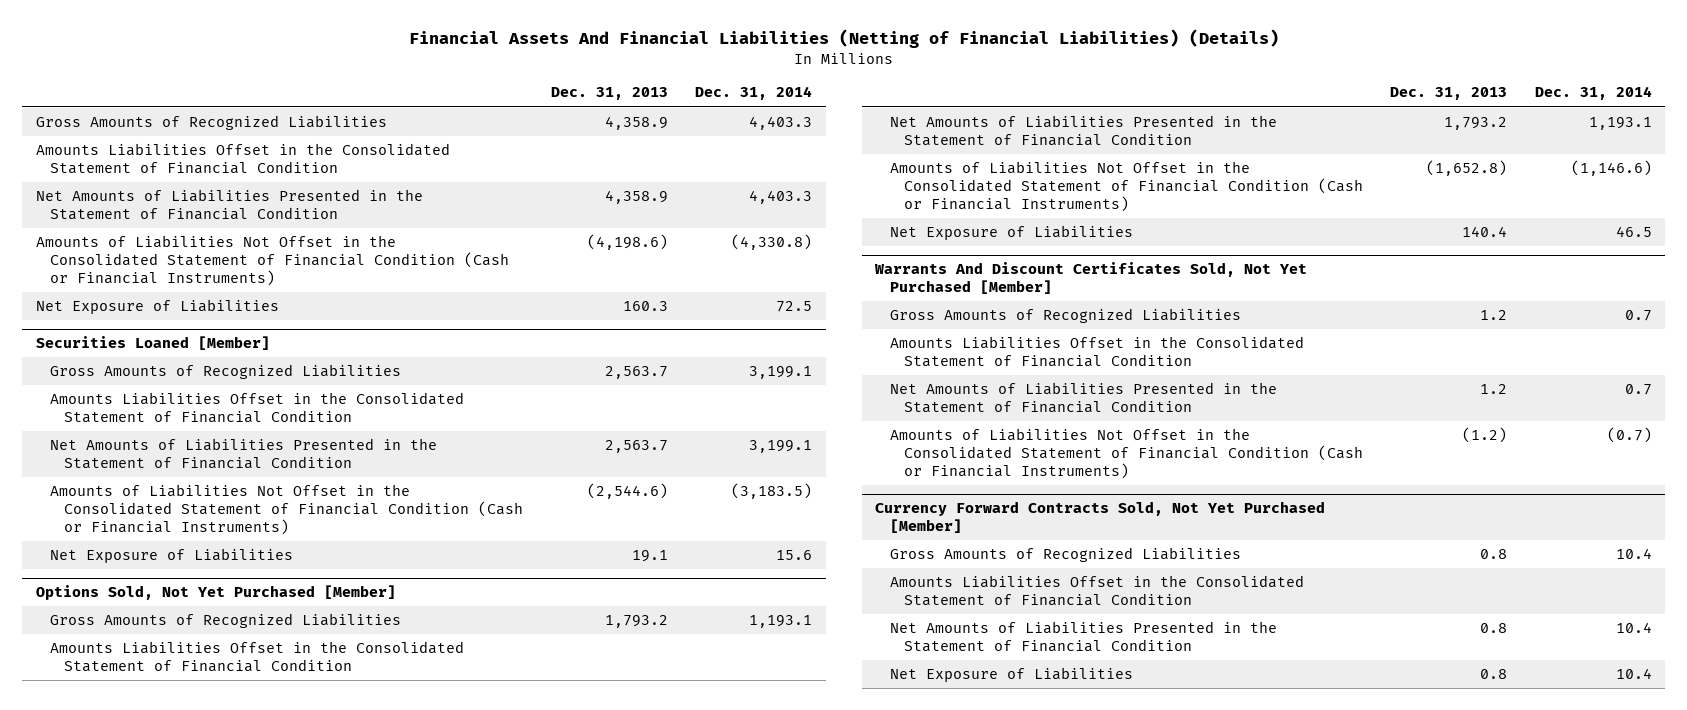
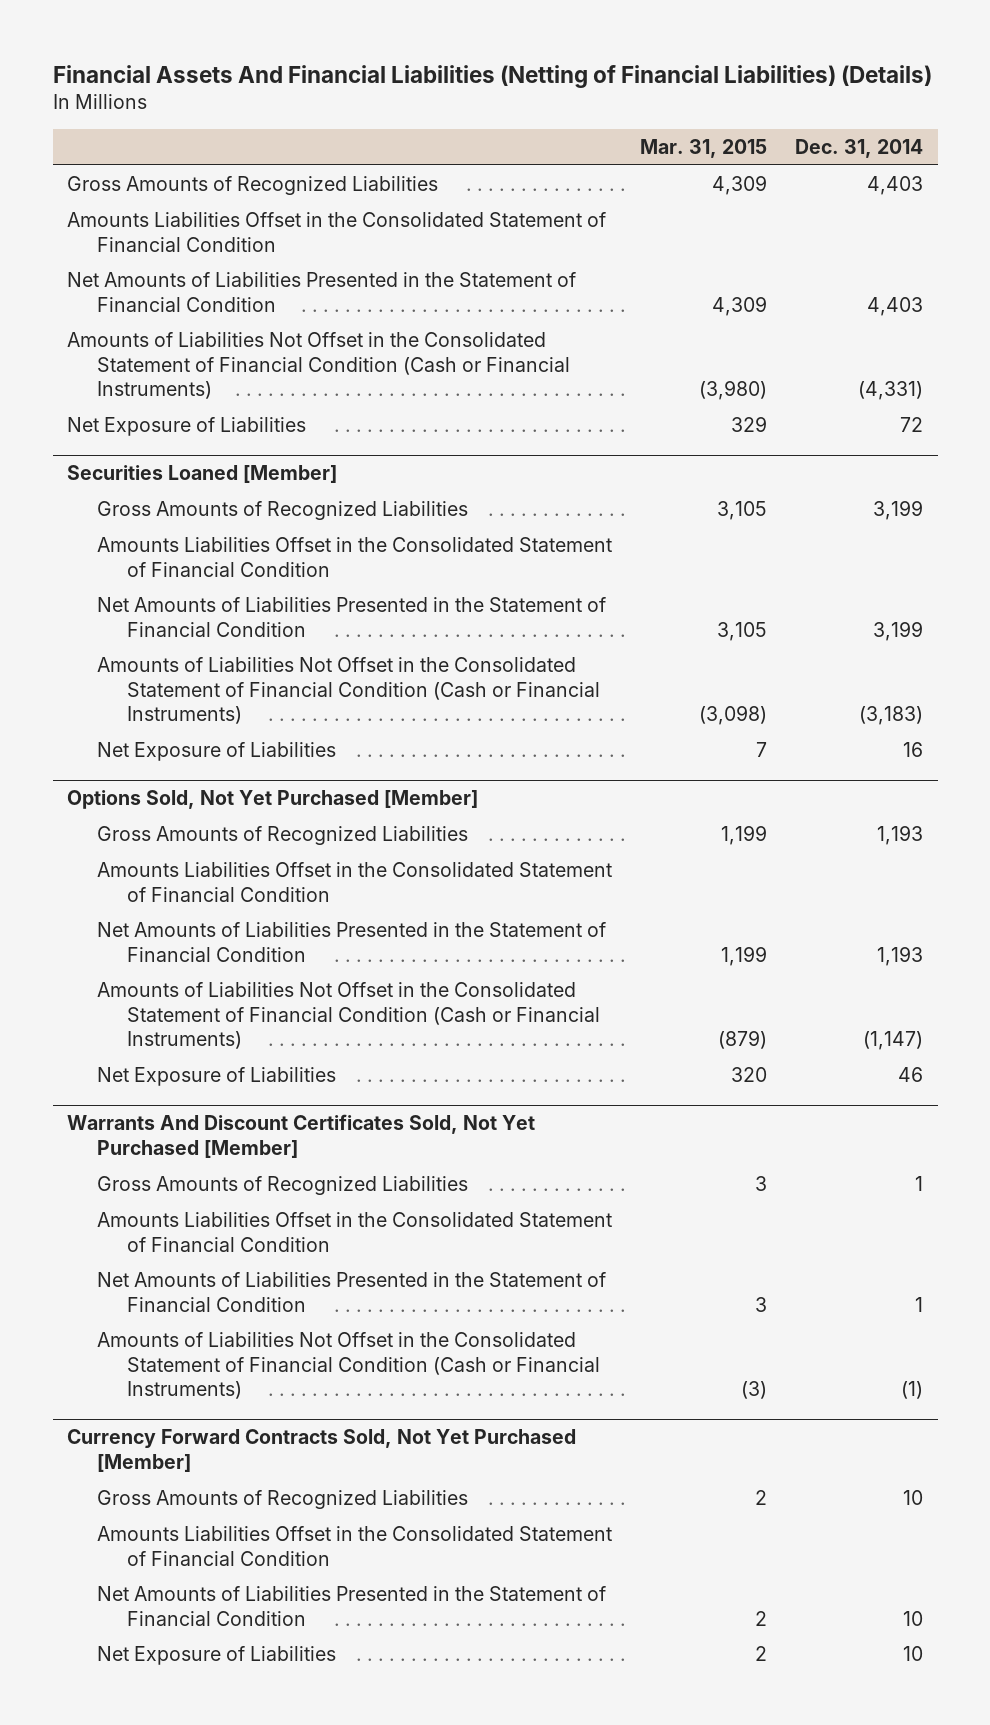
- | Dec. 31, 2013 | Dec. 31, 2014
+ | Mar. 31, 2015 | Dec. 31, 2014
- Gross Amounts of Recognized Liabilities | 4,358.9 | 4,403.3
+ Gross Amounts of Recognized Liabilities | 4,309 | 4,403
- Net Amounts of Liabilities Presented in the Statement of Financial Condition | 4,358.9 | 4,403.3
- Amounts of Liabilities Not Offset in the Consolidated Statement of Financial Condition (Cash or Financial Instruments) | (4,198.6) | (4,330.8)
- Net Exposure of Liabilities | 160.3 | 72.5
+ Net Amounts of Liabilities Presented in the Statement of Financial Condition | 4,309 | 4,403
+ Amounts of Liabilities Not Offset in the Consolidated Statement of Financial Condition (Cash or Financial Instruments) | (3,980) | (4,331)
+ Net Exposure of Liabilities | 329 | 72
@ Securities Loaned [Member]
- Gross Amounts of Recognized Liabilities | 2,563.7 | 3,199.1
+ Gross Amounts of Recognized Liabilities | 3,105 | 3,199
- Net Amounts of Liabilities Presented in the Statement of Financial Condition | 2,563.7 | 3,199.1
- Amounts of Liabilities Not Offset in the Consolidated Statement of Financial Condition (Cash or Financial Instruments) | (2,544.6) | (3,183.5)
- Net Exposure of Liabilities | 19.1 | 15.6
+ Net Amounts of Liabilities Presented in the Statement of Financial Condition | 3,105 | 3,199
+ Amounts of Liabilities Not Offset in the Consolidated Statement of Financial Condition (Cash or Financial Instruments) | (3,098) | (3,183)
+ Net Exposure of Liabilities | 7 | 16
@ Options Sold, Not Yet Purchased [Member]
- Gross Amounts of Recognized Liabilities | 1,793.2 | 1,193.1
+ Gross Amounts of Recognized Liabilities | 1,199 | 1,193
- Net Amounts of Liabilities Presented in the Statement of Financial Condition | 1,793.2 | 1,193.1
- Amounts of Liabilities Not Offset in the Consolidated Statement of Financial Condition (Cash or Financial Instruments) | (1,652.8) | (1,146.6)
- Net Exposure of Liabilities | 140.4 | 46.5
+ Net Amounts of Liabilities Presented in the Statement of Financial Condition | 1,199 | 1,193
+ Amounts of Liabilities Not Offset in the Consolidated Statement of Financial Condition (Cash or Financial Instruments) | (879) | (1,147)
+ Net Exposure of Liabilities | 320 | 46
@ Warrants And Discount Certificates Sold, Not Yet Purchased [Member]
- Gross Amounts of Recognized Liabilities | 1.2 | 0.7
+ Gross Amounts of Recognized Liabilities | 3 | 1
- Net Amounts of Liabilities Presented in the Statement of Financial Condition | 1.2 | 0.7
- Amounts of Liabilities Not Offset in the Consolidated Statement of Financial Condition (Cash or Financial Instruments) | (1.2) | (0.7)
+ Net Amounts of Liabilities Presented in the Statement of Financial Condition | 3 | 1
+ Amounts of Liabilities Not Offset in the Consolidated Statement of Financial Condition (Cash or Financial Instruments) | (3) | (1)
@ Currency Forward Contracts Sold, Not Yet Purchased [Member]
- Gross Amounts of Recognized Liabilities | 0.8 | 10.4
+ Gross Amounts of Recognized Liabilities | 2 | 10
- Net Amounts of Liabilities Presented in the Statement of Financial Condition | 0.8 | 10.4
- Net Exposure of Liabilities | 0.8 | 10.4
+ Net Amounts of Liabilities Presented in the Statement of Financial Condition | 2 | 10
+ Net Exposure of Liabilities | 2 | 10

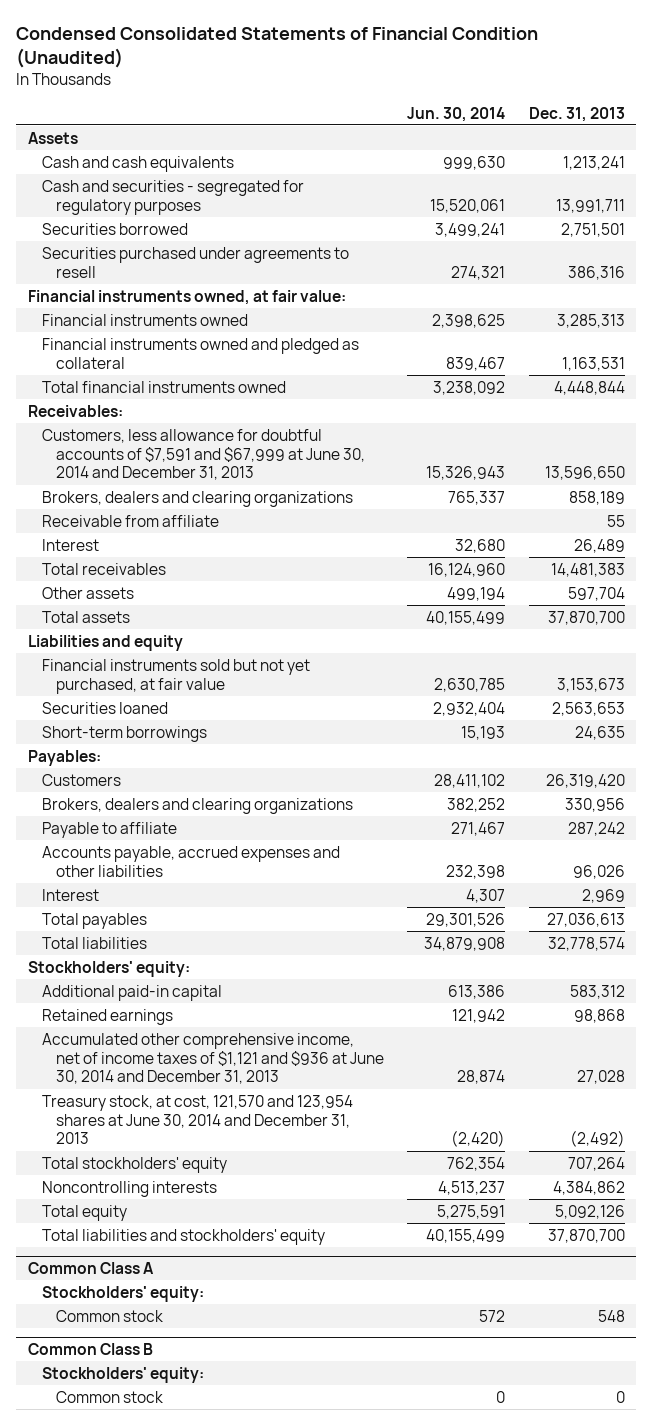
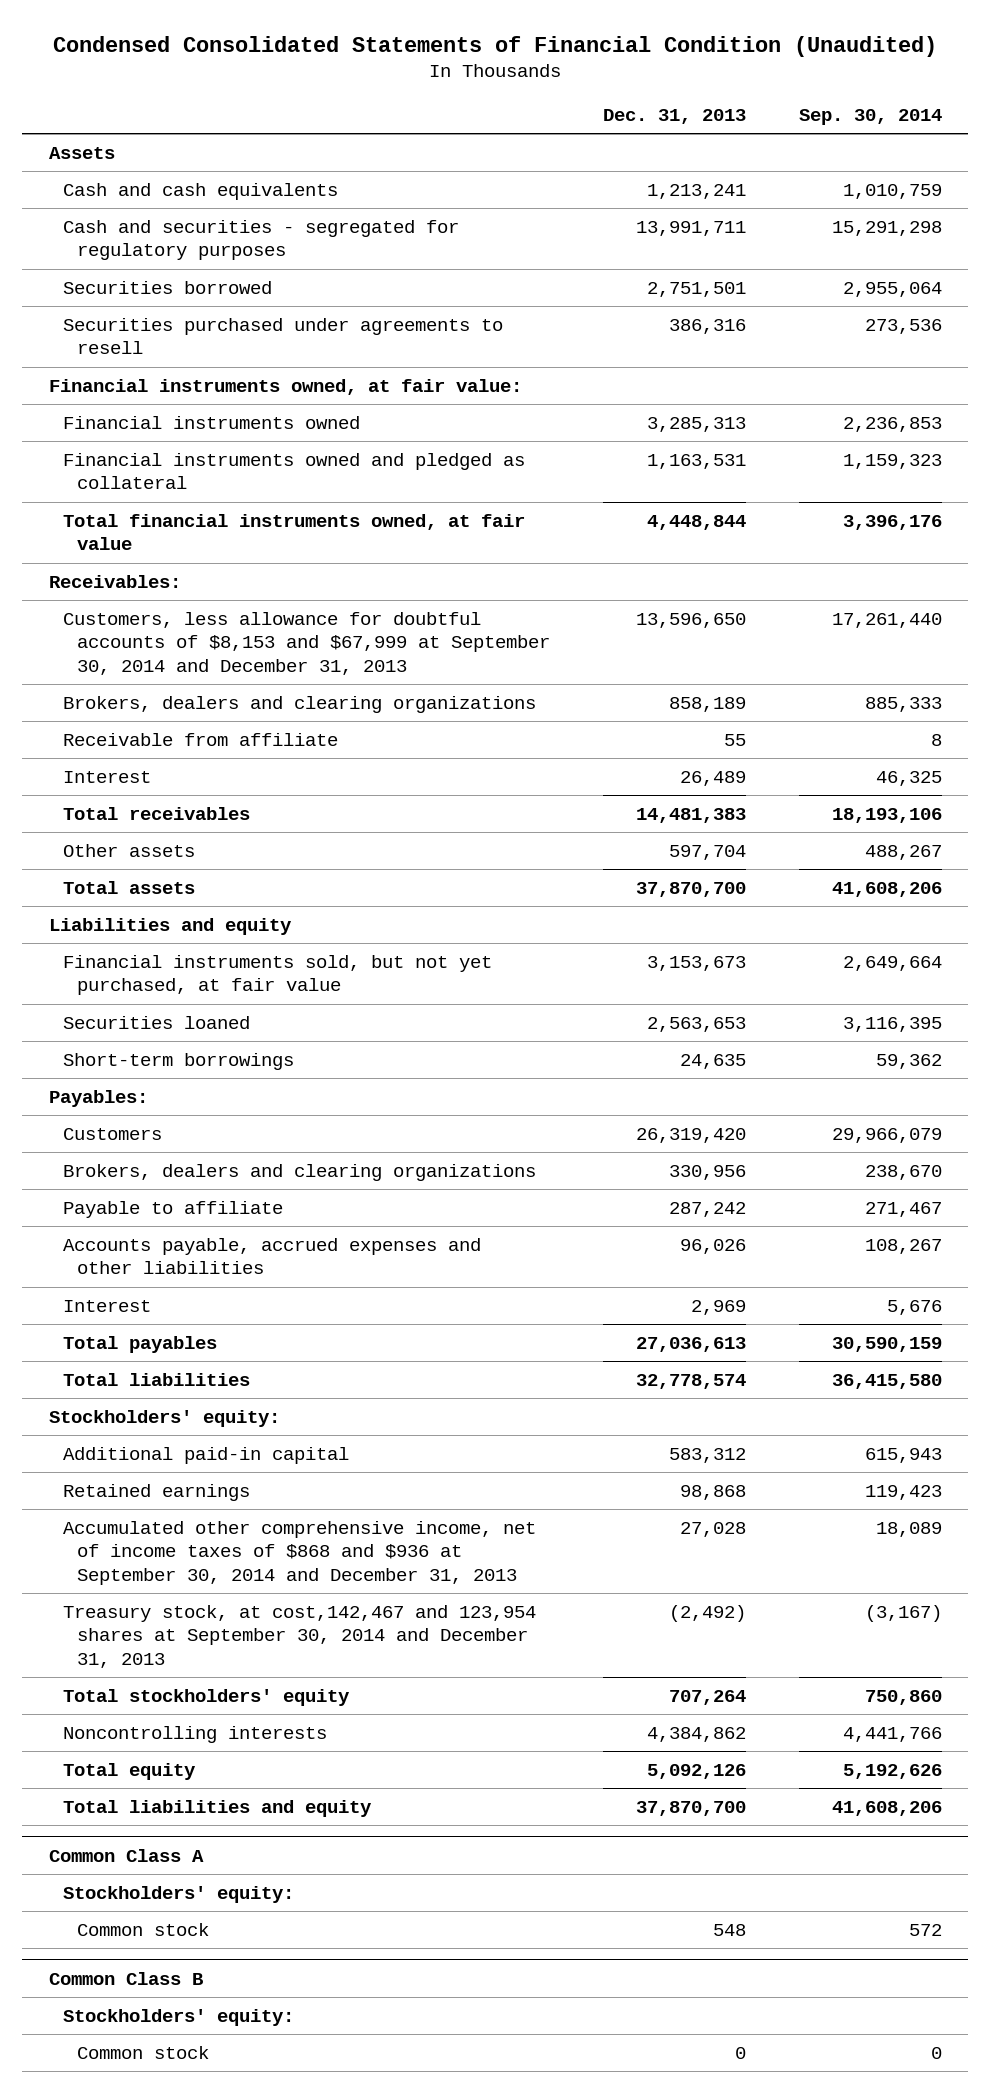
- | Jun. 30, 2014 | Dec. 31, 2013
+ | Dec. 31, 2013 | Sep. 30, 2014
- Total financial instruments owned | 3,238,092 | 4,448,844
+ Total financial instruments owned, at fair value | 4,448,844 | 3,396,176
- Customers, less allowance for doubtful accounts of $7,591 and $67,999 at June 30, 2014 and December 31, 2013 | 15,326,943 | 13,596,650
+ Customers, less allowance for doubtful accounts of $8,153 and $67,999 at September 30, 2014 and December 31, 2013 | 13,596,650 | 17,261,440
- Financial instruments sold but not yet purchased, at fair value | 2,630,785 | 3,153,673
+ Financial instruments sold, but not yet purchased, at fair value | 3,153,673 | 2,649,664
- Accumulated other comprehensive income, net of income taxes of $1,121 and $936 at June 30, 2014 and December 31, 2013 | 28,874 | 27,028
- Treasury stock, at cost, 121,570 and 123,954 shares at June 30, 2014 and December 31, 2013 | (2,420) | (2,492)
+ Accumulated other comprehensive income, net of income taxes of $868 and $936 at September 30, 2014 and December 31, 2013 | 27,028 | 18,089
+ Treasury stock, at cost,142,467 and 123,954 shares at September 30, 2014 and December 31, 2013 | (2,492) | (3,167)
- Total liabilities and stockholders' equity | 40,155,499 | 37,870,700
+ Total liabilities and equity | 37,870,700 | 41,608,206

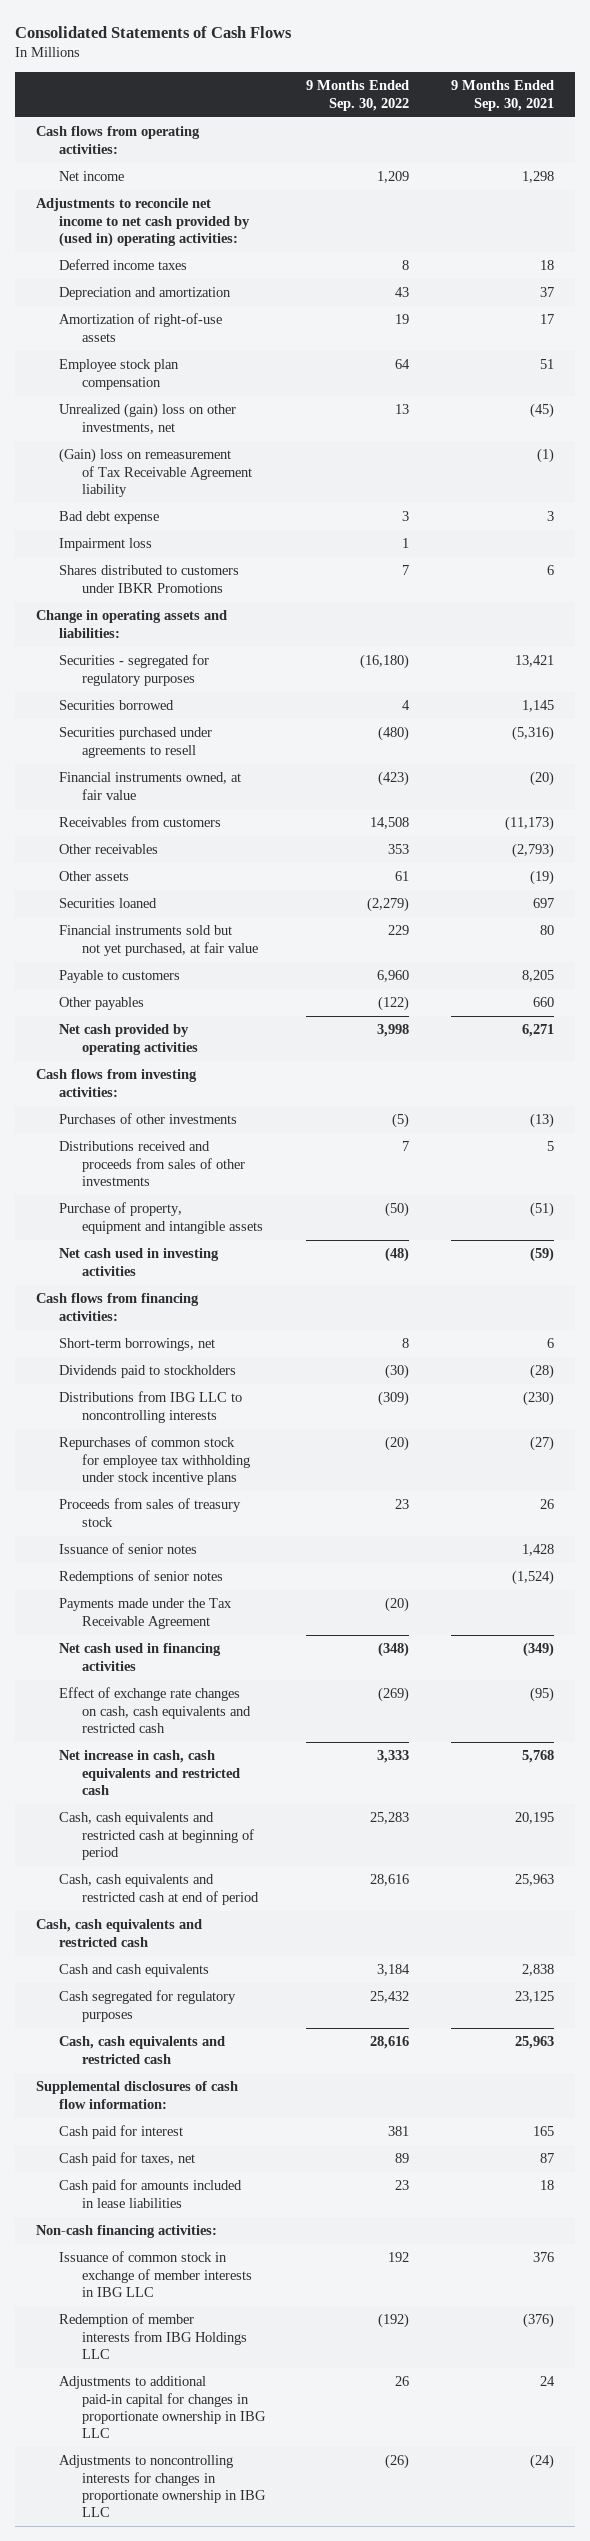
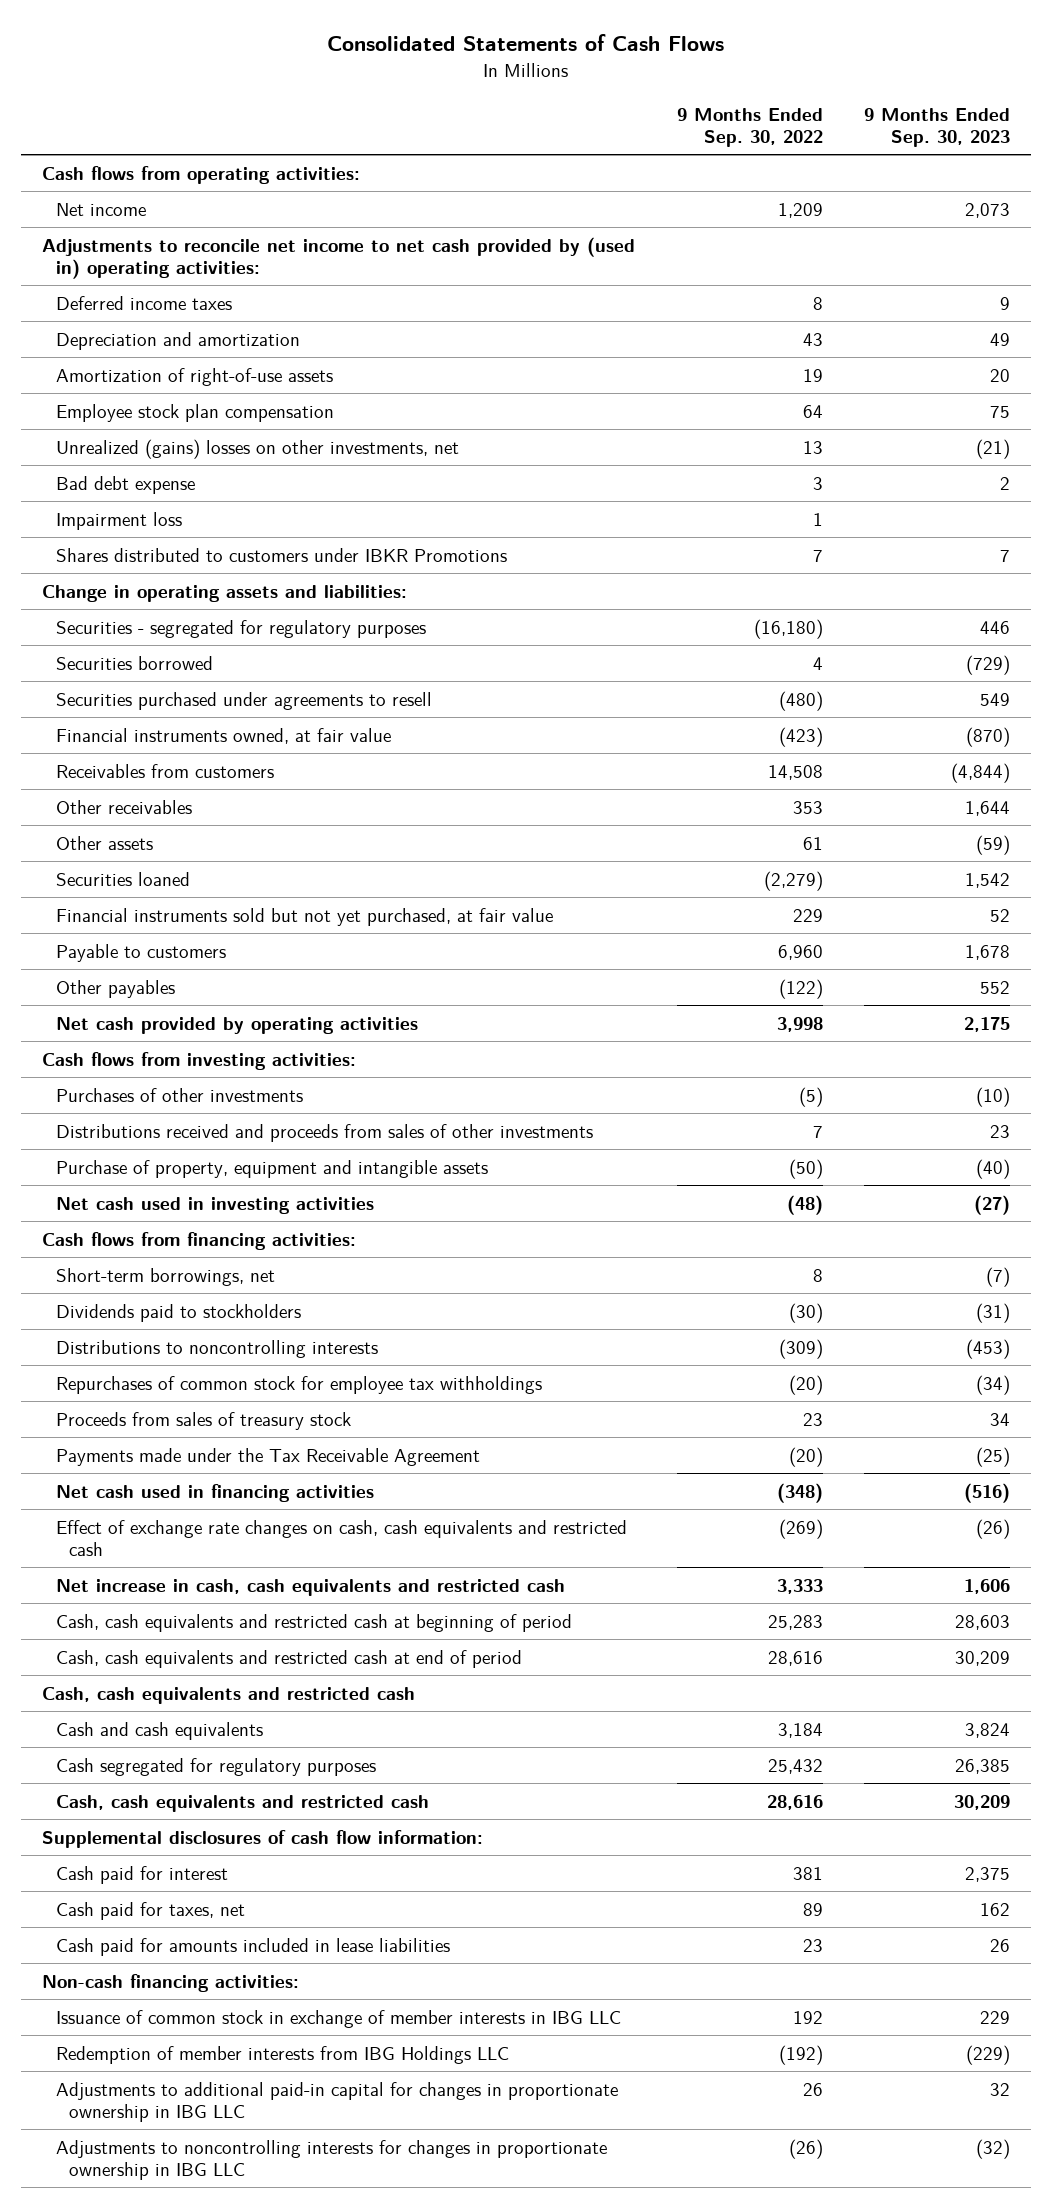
- | 9 Months Ended Sep. 30, 2022 | 9 Months Ended Sep. 30, 2021
+ | 9 Months Ended Sep. 30, 2022 | 9 Months Ended Sep. 30, 2023
- Unrealized (gain) loss on other investments, net | 13 | (45)
- (Gain) loss on remeasurement of Tax Receivable Agreement liability | | (1)
+ Unrealized (gains) losses on other investments, net | 13 | (21)
- Distributions from IBG LLC to noncontrolling interests | (309) | (230)
- Repurchases of common stock for employee tax withholding under stock incentive plans | (20) | (27)
+ Distributions to noncontrolling interests | (309) | (453)
+ Repurchases of common stock for employee tax withholdings | (20) | (34)
- Issuance of senior notes | | 1,428
- Redemptions of senior notes | | (1,524)

